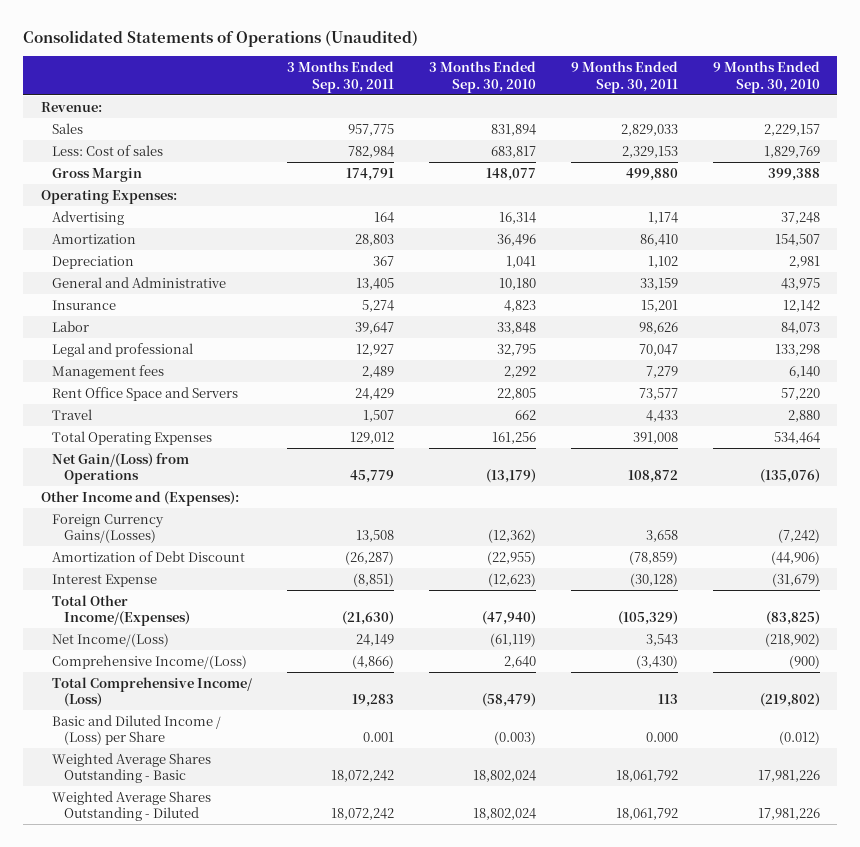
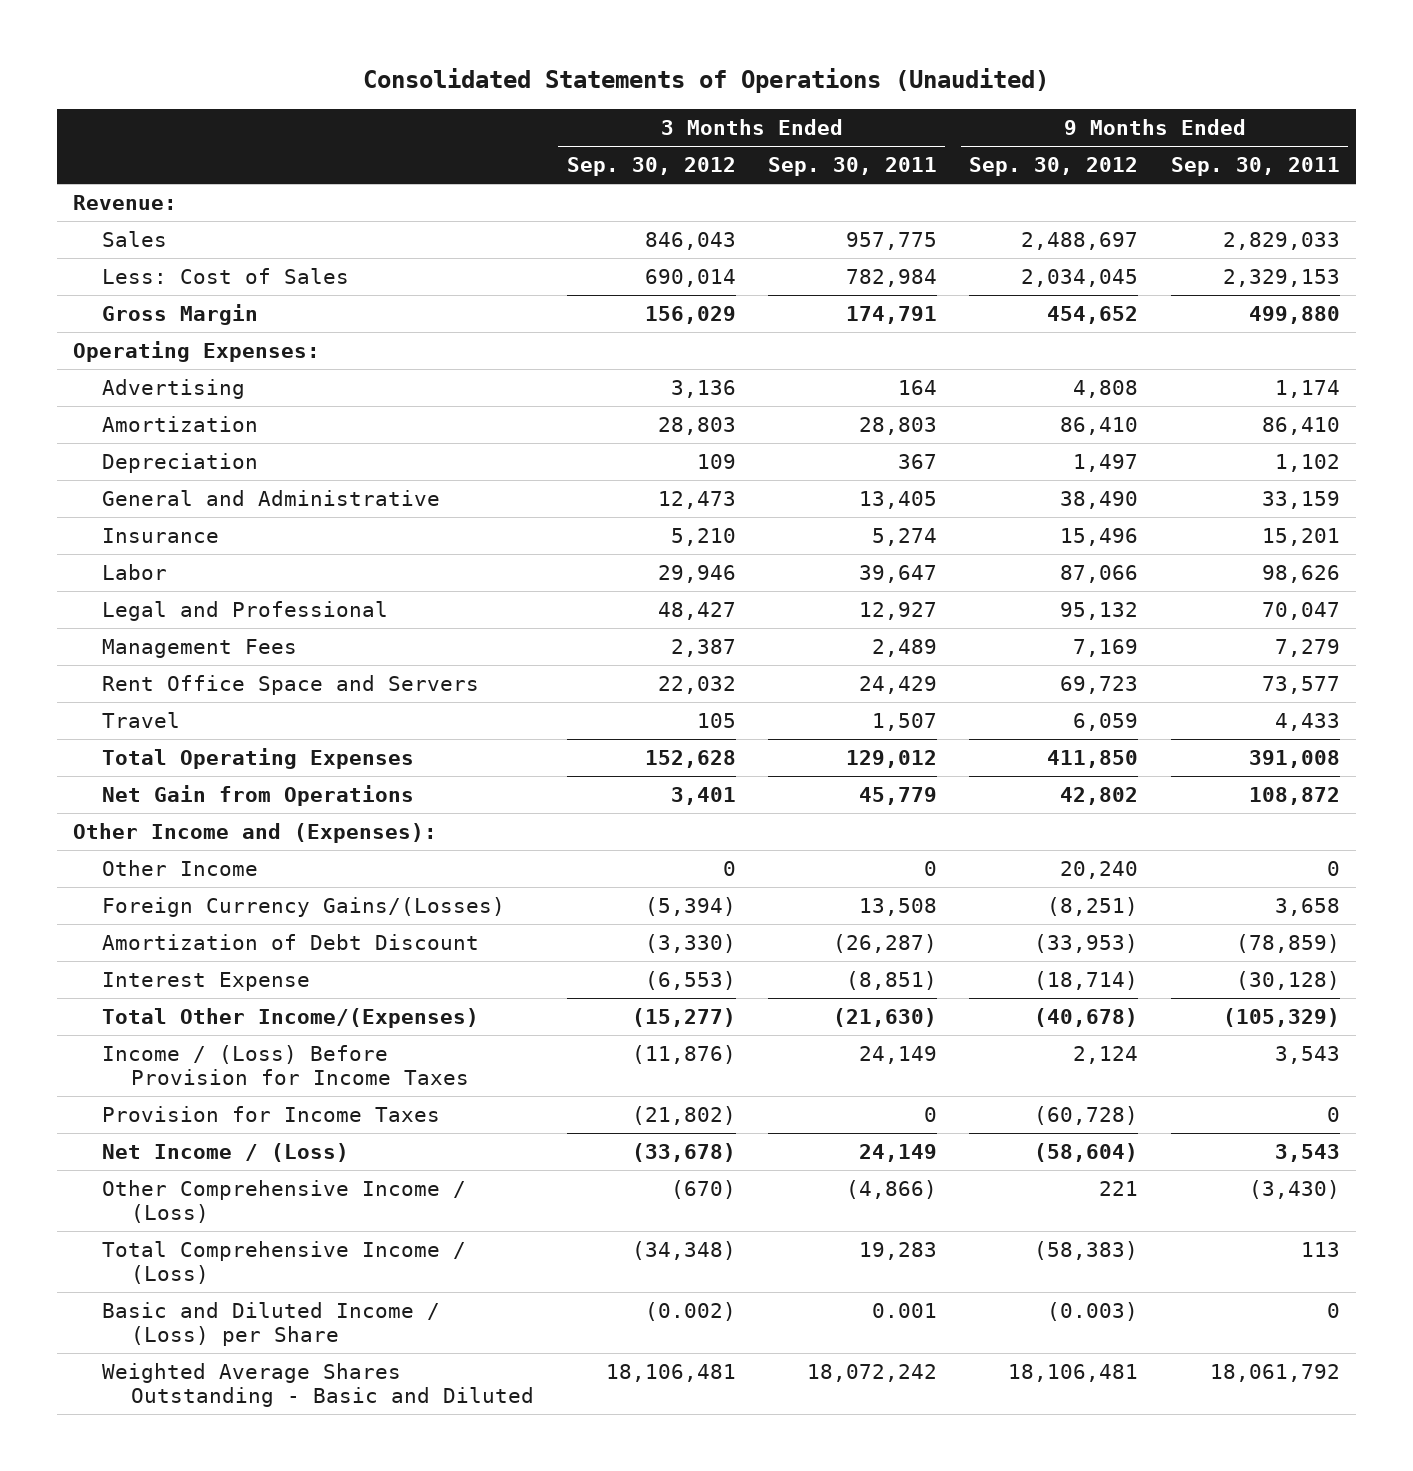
- | 3 Months Ended Sep. 30, 2011 | 3 Months Ended Sep. 30, 2010 | 9 Months Ended Sep. 30, 2011 | 9 Months Ended Sep. 30, 2010
+ | 3 Months Ended Sep. 30, 2012 | 3 Months Ended Sep. 30, 2011 | 9 Months Ended Sep. 30, 2012 | 9 Months Ended Sep. 30, 2011
- Less: Cost of sales | 782,984 | 683,817 | 2,329,153 | 1,829,769
+ Less: Cost of Sales | 690,014 | 782,984 | 2,034,045 | 2,329,153
- Legal and professional | 12,927 | 32,795 | 70,047 | 133,298
- Management fees | 2,489 | 2,292 | 7,279 | 6,140
+ Legal and Professional | 48,427 | 12,927 | 95,132 | 70,047
+ Management Fees | 2,387 | 2,489 | 7,169 | 7,279
- Net Gain/(Loss) from Operations | 45,779 | (13,179) | 108,872 | (135,076)
+ Net Gain from Operations | 3,401 | 45,779 | 42,802 | 108,872
+ Other Income | 0 | 0 | 20,240 | 0
- Net Income/(Loss) | 24,149 | (61,119) | 3,543 | (218,902)
- Comprehensive Income/(Loss) | (4,866) | 2,640 | (3,430) | (900)
- Total Comprehensive Income/ (Loss) | 19,283 | (58,479) | 113 | (219,802)
- Basic and Diluted Income / (Loss) per Share | 0.001 | (0.003) | 0.000 | (0.012)
- Weighted Average Shares Outstanding - Basic | 18,072,242 | 18,802,024 | 18,061,792 | 17,981,226
- Weighted Average Shares Outstanding - Diluted | 18,072,242 | 18,802,024 | 18,061,792 | 17,981,226
+ Income / (Loss) Before Provision for Income Taxes | (11,876) | 24,149 | 2,124 | 3,543
+ Provision for Income Taxes | (21,802) | 0 | (60,728) | 0
+ Net Income / (Loss) | (33,678) | 24,149 | (58,604) | 3,543
+ Other Comprehensive Income / (Loss) | (670) | (4,866) | 221 | (3,430)
+ Total Comprehensive Income / (Loss) | (34,348) | 19,283 | (58,383) | 113
+ Basic and Diluted Income / (Loss) per Share | (0.002) | 0.001 | (0.003) | 0
+ Weighted Average Shares Outstanding - Basic and Diluted | 18,106,481 | 18,072,242 | 18,106,481 | 18,061,792

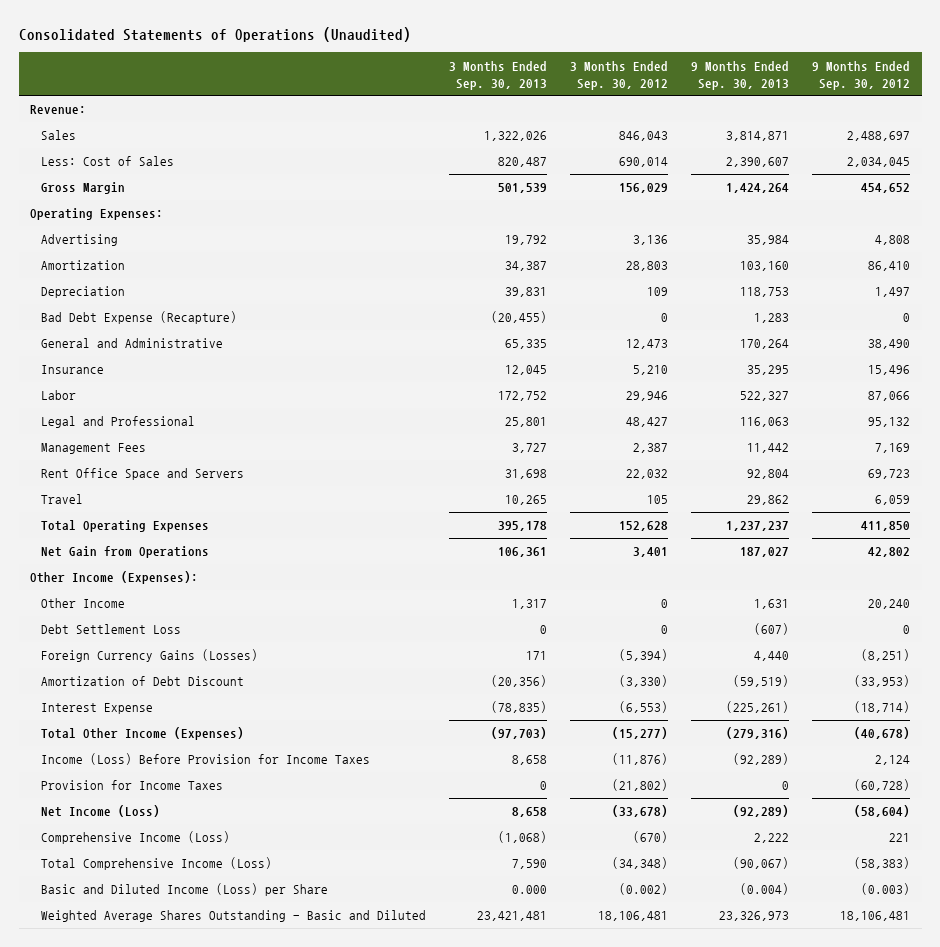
- | 3 Months Ended Sep. 30, 2012 | 3 Months Ended Sep. 30, 2011 | 9 Months Ended Sep. 30, 2012 | 9 Months Ended Sep. 30, 2011
+ | 3 Months Ended Sep. 30, 2013 | 3 Months Ended Sep. 30, 2012 | 9 Months Ended Sep. 30, 2013 | 9 Months Ended Sep. 30, 2012
+ Bad Debt Expense (Recapture) | (20,455) | 0 | 1,283 | 0
- Other Income and (Expenses):
+ Other Income (Expenses):
- Foreign Currency Gains/(Losses) | (5,394) | 13,508 | (8,251) | 3,658
+ Debt Settlement Loss | 0 | 0 | (607) | 0
+ Foreign Currency Gains (Losses) | 171 | (5,394) | 4,440 | (8,251)
- Total Other Income/(Expenses) | (15,277) | (21,630) | (40,678) | (105,329)
- Income / (Loss) Before Provision for Income Taxes | (11,876) | 24,149 | 2,124 | 3,543
+ Total Other Income (Expenses) | (97,703) | (15,277) | (279,316) | (40,678)
+ Income (Loss) Before Provision for Income Taxes | 8,658 | (11,876) | (92,289) | 2,124
- Net Income / (Loss) | (33,678) | 24,149 | (58,604) | 3,543
- Other Comprehensive Income / (Loss) | (670) | (4,866) | 221 | (3,430)
- Total Comprehensive Income / (Loss) | (34,348) | 19,283 | (58,383) | 113
- Basic and Diluted Income / (Loss) per Share | (0.002) | 0.001 | (0.003) | 0
+ Net Income (Loss) | 8,658 | (33,678) | (92,289) | (58,604)
+ Comprehensive Income (Loss) | (1,068) | (670) | 2,222 | 221
+ Total Comprehensive Income (Loss) | 7,590 | (34,348) | (90,067) | (58,383)
+ Basic and Diluted Income (Loss) per Share | 0.000 | (0.002) | (0.004) | (0.003)

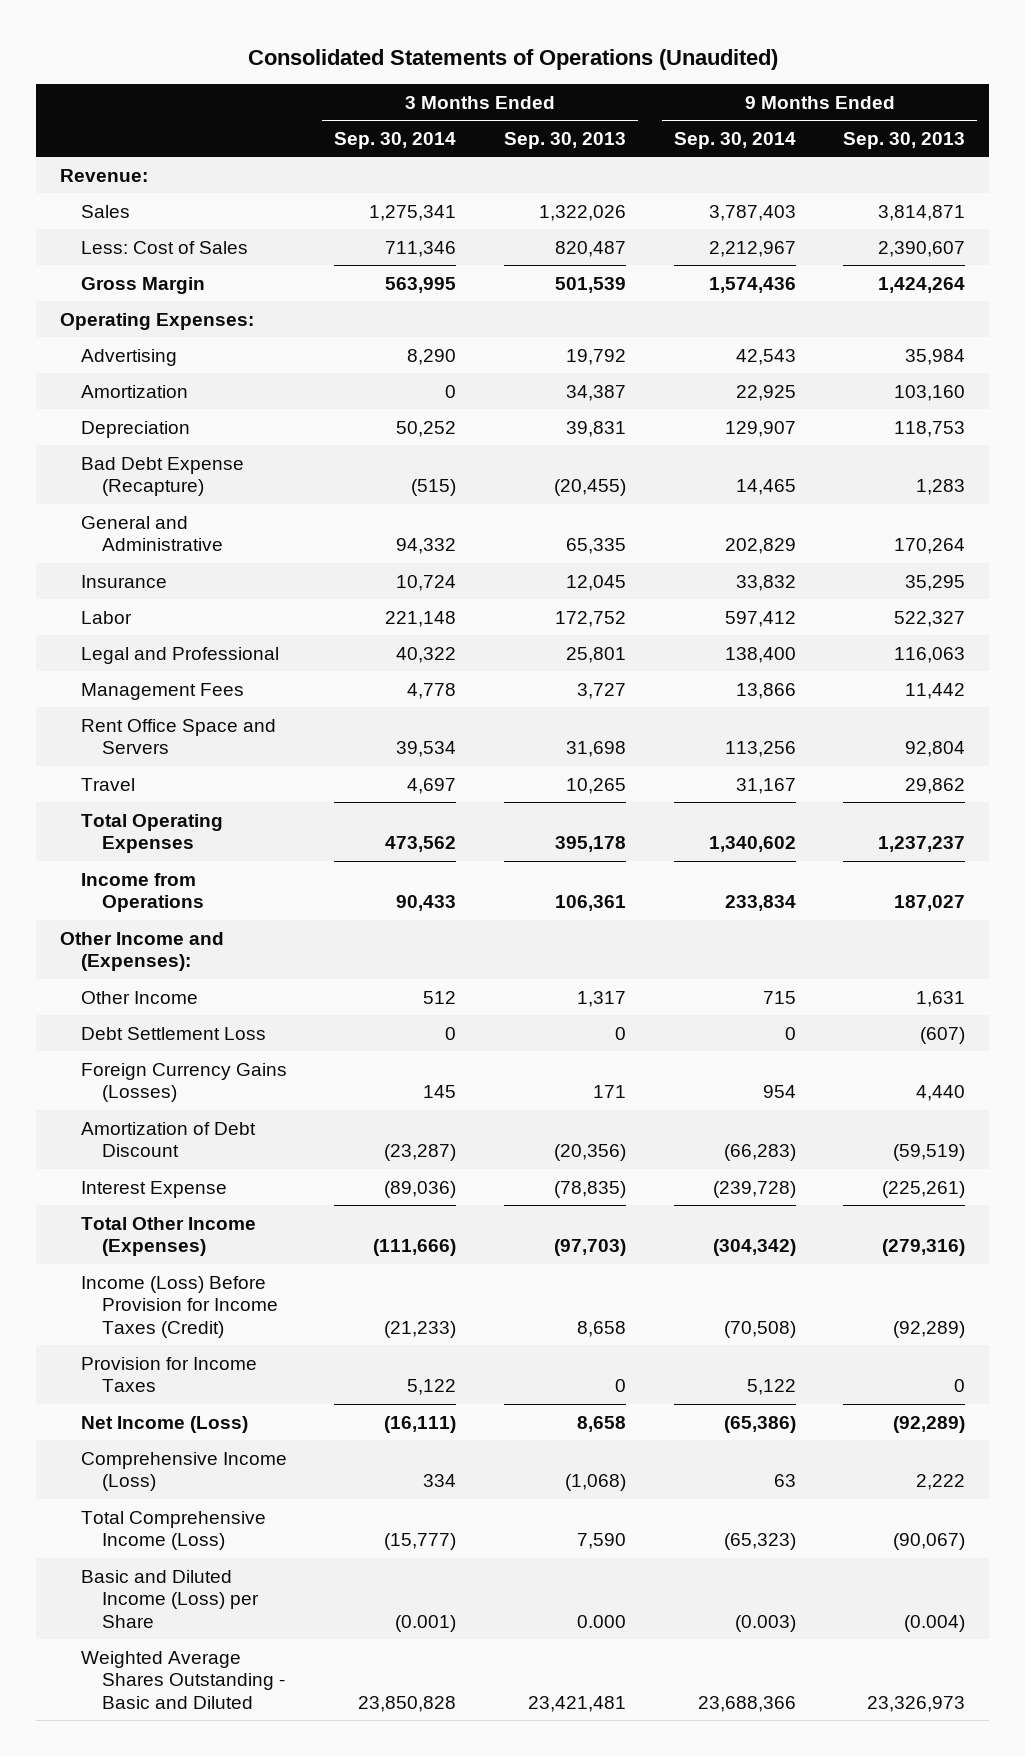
- | 3 Months Ended Sep. 30, 2013 | 3 Months Ended Sep. 30, 2012 | 9 Months Ended Sep. 30, 2013 | 9 Months Ended Sep. 30, 2012
+ | 3 Months Ended Sep. 30, 2014 | 3 Months Ended Sep. 30, 2013 | 9 Months Ended Sep. 30, 2014 | 9 Months Ended Sep. 30, 2013
- Net Gain from Operations | 106,361 | 3,401 | 187,027 | 42,802
- Other Income (Expenses):
+ Income from Operations | 90,433 | 106,361 | 233,834 | 187,027
+ Other Income and (Expenses):
- Income (Loss) Before Provision for Income Taxes | 8,658 | (11,876) | (92,289) | 2,124
+ Income (Loss) Before Provision for Income Taxes (Credit) | (21,233) | 8,658 | (70,508) | (92,289)

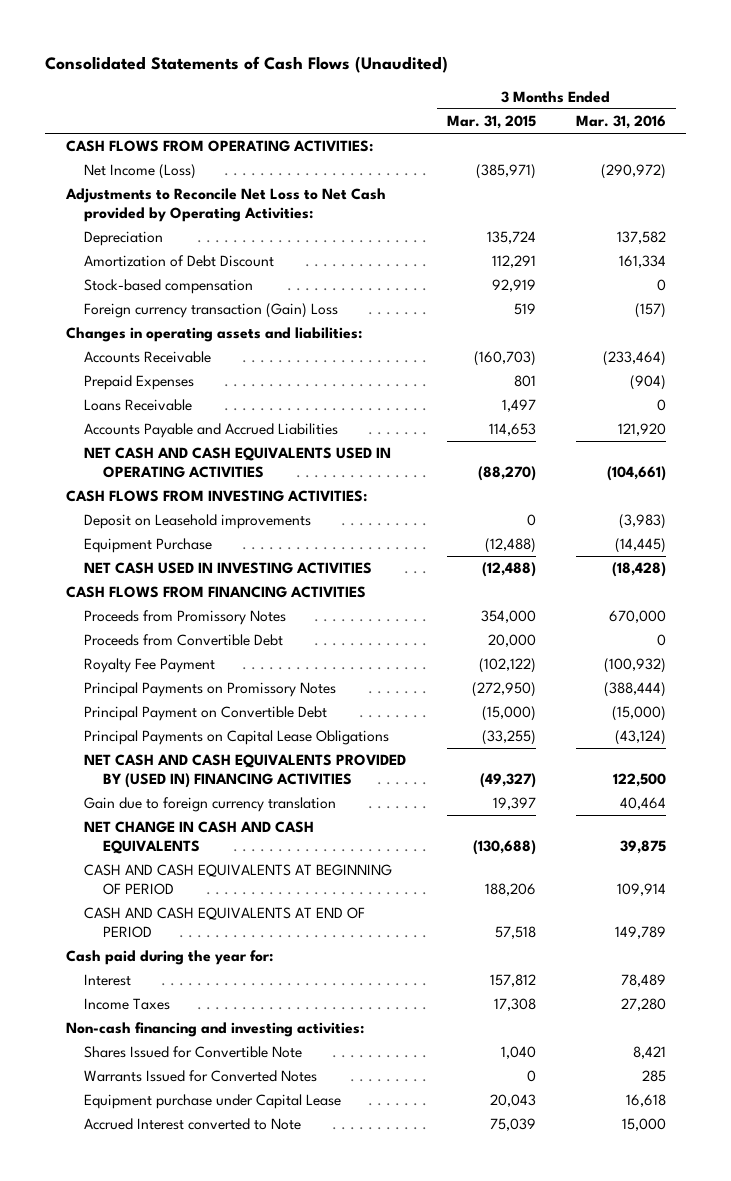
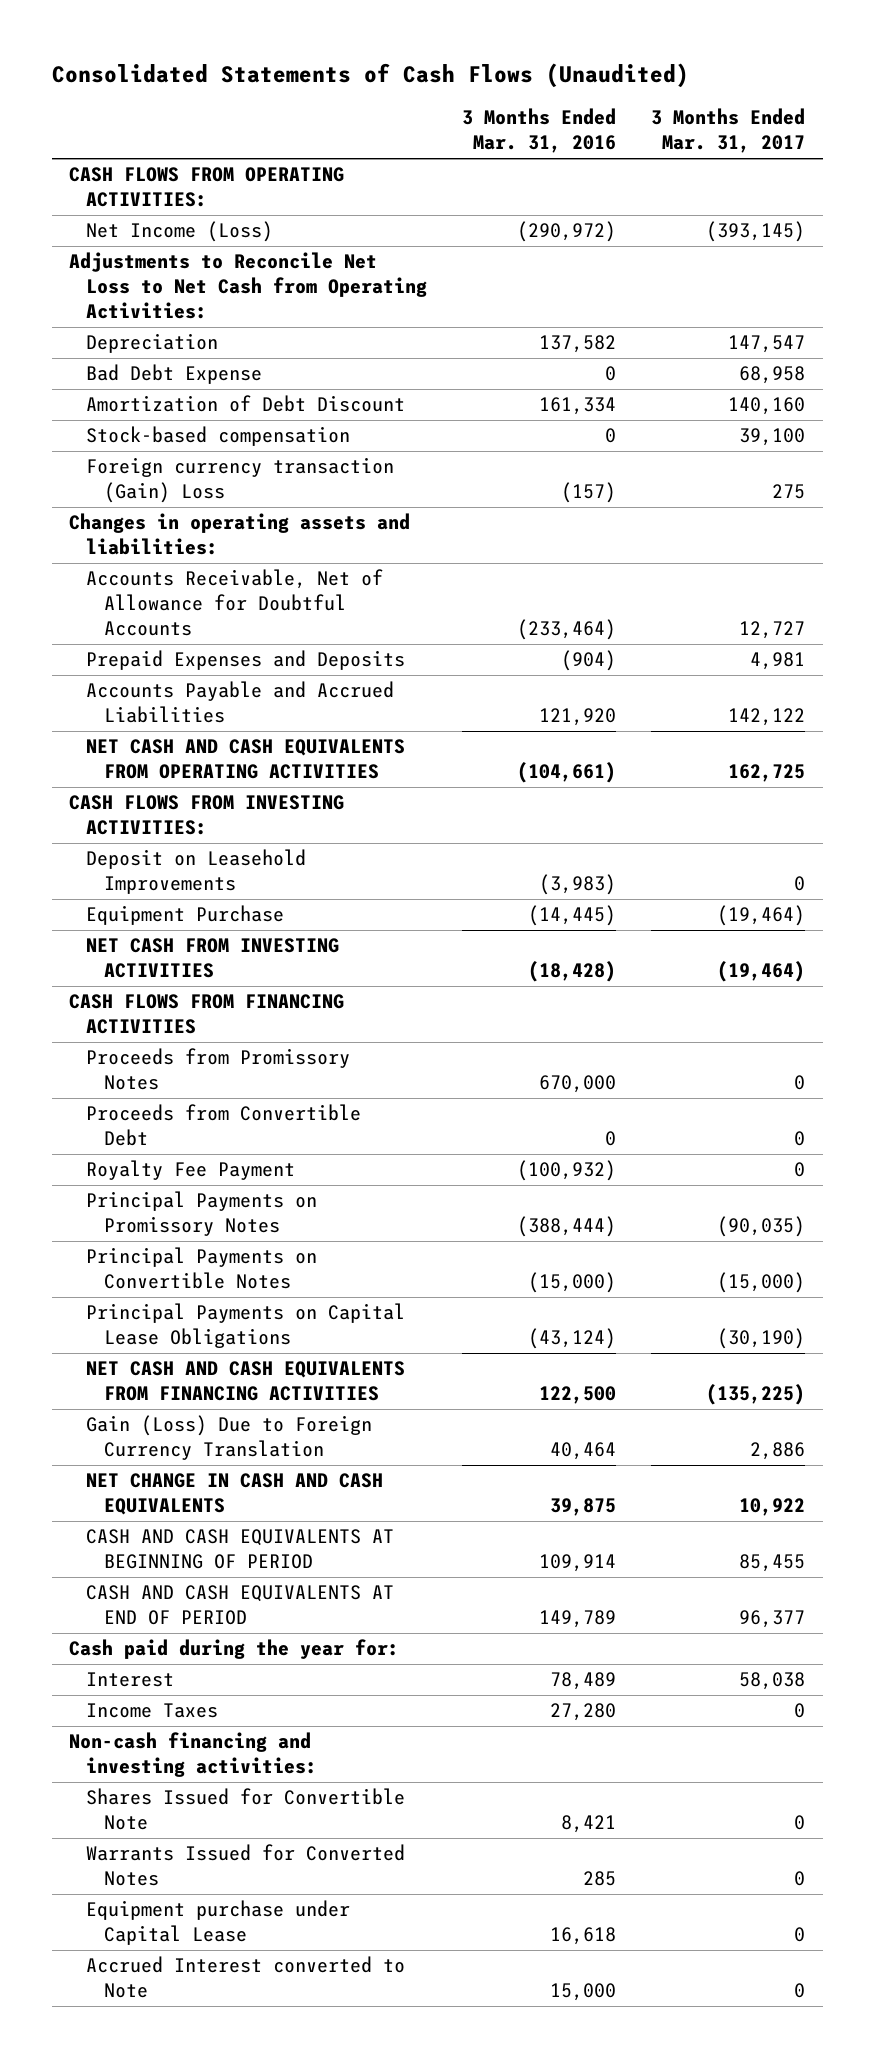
- | 3 Months Ended Mar. 31, 2015 | 3 Months Ended Mar. 31, 2016
+ | 3 Months Ended Mar. 31, 2016 | 3 Months Ended Mar. 31, 2017
- Adjustments to Reconcile Net Loss to Net Cash provided by Operating Activities:
+ Adjustments to Reconcile Net Loss to Net Cash from Operating Activities:
+ Bad Debt Expense | 0 | 68,958
- Accounts Receivable | (160,703) | (233,464)
- Prepaid Expenses | 801 | (904)
- Loans Receivable | 1,497 | 0
+ Accounts Receivable, Net of Allowance for Doubtful Accounts | (233,464) | 12,727
+ Prepaid Expenses and Deposits | (904) | 4,981
- NET CASH AND CASH EQUIVALENTS USED IN OPERATING ACTIVITIES | (88,270) | (104,661)
+ NET CASH AND CASH EQUIVALENTS FROM OPERATING ACTIVITIES | (104,661) | 162,725
- Deposit on Leasehold improvements | 0 | (3,983)
+ Deposit on Leasehold Improvements | (3,983) | 0
- NET CASH USED IN INVESTING ACTIVITIES | (12,488) | (18,428)
+ NET CASH FROM INVESTING ACTIVITIES | (18,428) | (19,464)
- Principal Payment on Convertible Debt | (15,000) | (15,000)
+ Principal Payments on Convertible Notes | (15,000) | (15,000)
- NET CASH AND CASH EQUIVALENTS PROVIDED BY (USED IN) FINANCING ACTIVITIES | (49,327) | 122,500
- Gain due to foreign currency translation | 19,397 | 40,464
+ NET CASH AND CASH EQUIVALENTS FROM FINANCING ACTIVITIES | 122,500 | (135,225)
+ Gain (Loss) Due to Foreign Currency Translation | 40,464 | 2,886

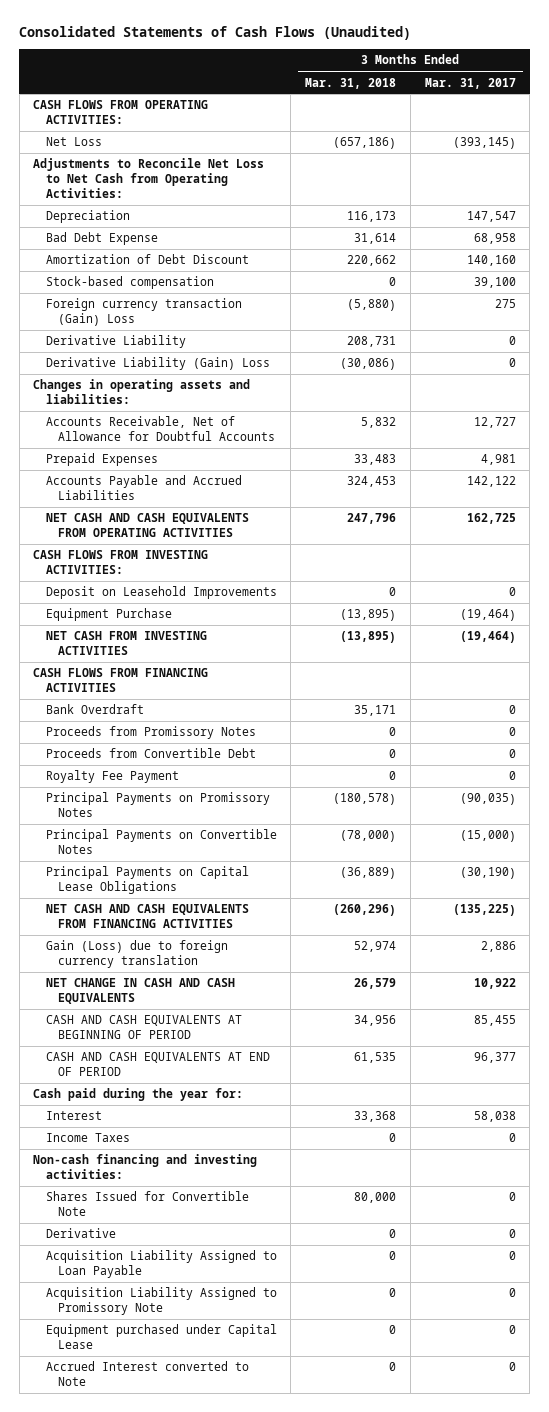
- | 3 Months Ended Mar. 31, 2016 | 3 Months Ended Mar. 31, 2017
+ | 3 Months Ended Mar. 31, 2018 | 3 Months Ended Mar. 31, 2017
- Net Income (Loss) | (290,972) | (393,145)
+ Net Loss | (657,186) | (393,145)
+ Derivative Liability | 208,731 | 0
+ Derivative Liability (Gain) Loss | (30,086) | 0
- Prepaid Expenses and Deposits | (904) | 4,981
+ Prepaid Expenses | 33,483 | 4,981
+ Bank Overdraft | 35,171 | 0
- Gain (Loss) Due to Foreign Currency Translation | 40,464 | 2,886
+ Gain (Loss) due to foreign currency translation | 52,974 | 2,886
- Warrants Issued for Converted Notes | 285 | 0
- Equipment purchase under Capital Lease | 16,618 | 0
+ Derivative | 0 | 0
+ Acquisition Liability Assigned to Loan Payable | 0 | 0
+ Acquisition Liability Assigned to Promissory Note | 0 | 0
+ Equipment purchased under Capital Lease | 0 | 0

